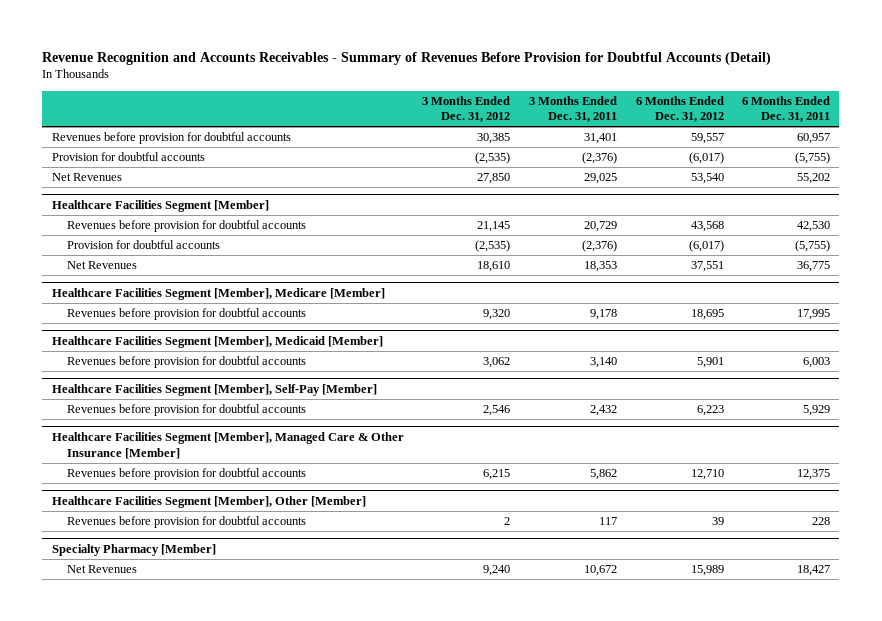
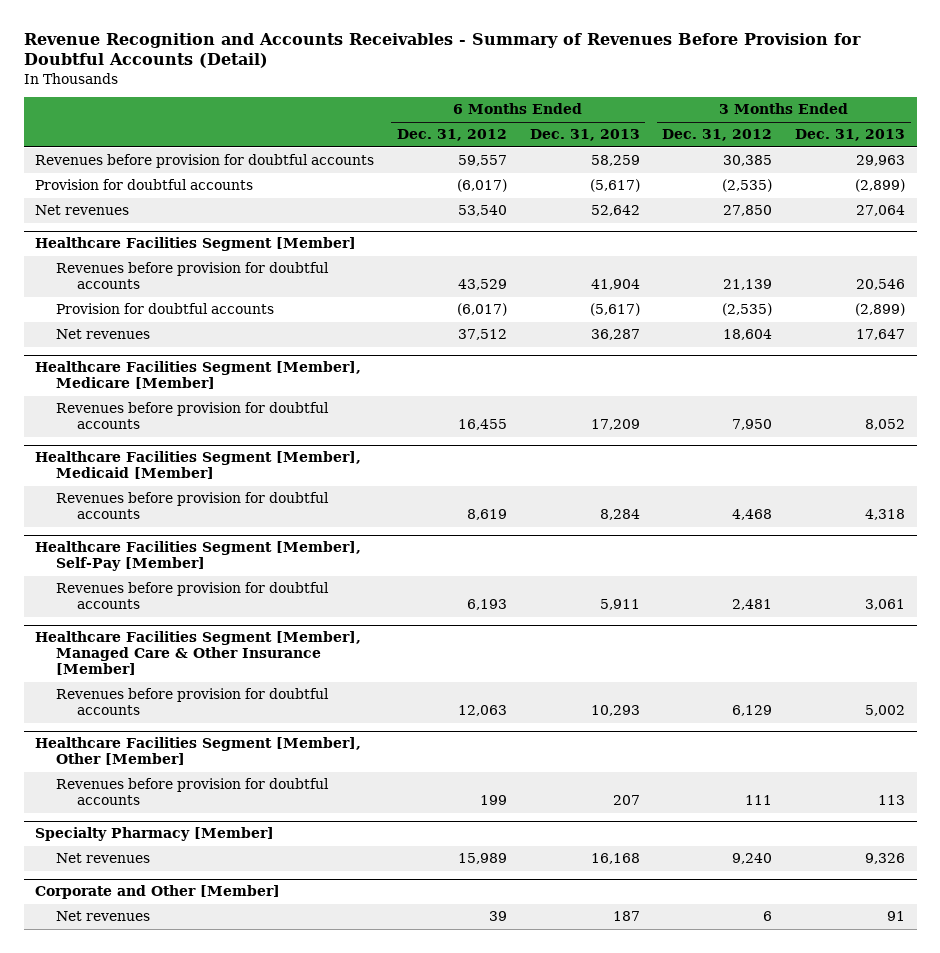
- | 3 Months Ended Dec. 31, 2012 | 3 Months Ended Dec. 31, 2011 | 6 Months Ended Dec. 31, 2012 | 6 Months Ended Dec. 31, 2011
+ | 6 Months Ended Dec. 31, 2012 | 6 Months Ended Dec. 31, 2013 | 3 Months Ended Dec. 31, 2012 | 3 Months Ended Dec. 31, 2013
- Net Revenues | 27,850 | 29,025 | 53,540 | 55,202
+ Net revenues | 53,540 | 52,642 | 27,850 | 27,064
@ Healthcare Facilities Segment [Member]
- Revenues before provision for doubtful accounts | 21,145 | 20,729 | 43,568 | 42,530
+ Revenues before provision for doubtful accounts | 43,529 | 41,904 | 21,139 | 20,546
- Net Revenues | 18,610 | 18,353 | 37,551 | 36,775
+ Net revenues | 37,512 | 36,287 | 18,604 | 17,647
@ Healthcare Facilities Segment [Member], Medicare [Member]
- Revenues before provision for doubtful accounts | 9,320 | 9,178 | 18,695 | 17,995
+ Revenues before provision for doubtful accounts | 16,455 | 17,209 | 7,950 | 8,052
@ Healthcare Facilities Segment [Member], Medicaid [Member]
- Revenues before provision for doubtful accounts | 3,062 | 3,140 | 5,901 | 6,003
+ Revenues before provision for doubtful accounts | 8,619 | 8,284 | 4,468 | 4,318
@ Healthcare Facilities Segment [Member], Self-Pay [Member]
- Revenues before provision for doubtful accounts | 2,546 | 2,432 | 6,223 | 5,929
+ Revenues before provision for doubtful accounts | 6,193 | 5,911 | 2,481 | 3,061
@ Healthcare Facilities Segment [Member], Managed Care & Other Insurance [Member]
- Revenues before provision for doubtful accounts | 6,215 | 5,862 | 12,710 | 12,375
+ Revenues before provision for doubtful accounts | 12,063 | 10,293 | 6,129 | 5,002
@ Healthcare Facilities Segment [Member], Other [Member]
- Revenues before provision for doubtful accounts | 2 | 117 | 39 | 228
+ Revenues before provision for doubtful accounts | 199 | 207 | 111 | 113
@ Specialty Pharmacy [Member]
- Net Revenues | 9,240 | 10,672 | 15,989 | 18,427
+ Net revenues | 15,989 | 16,168 | 9,240 | 9,326
+ Corporate and Other [Member]
+ Net revenues | 39 | 187 | 6 | 91

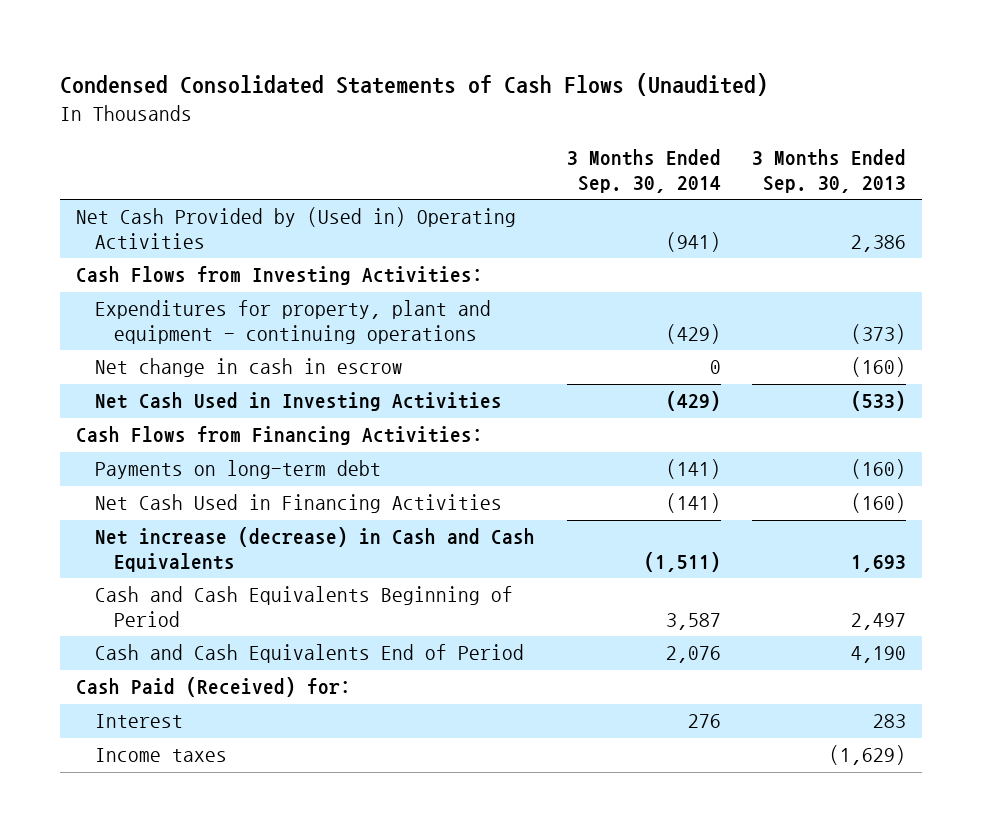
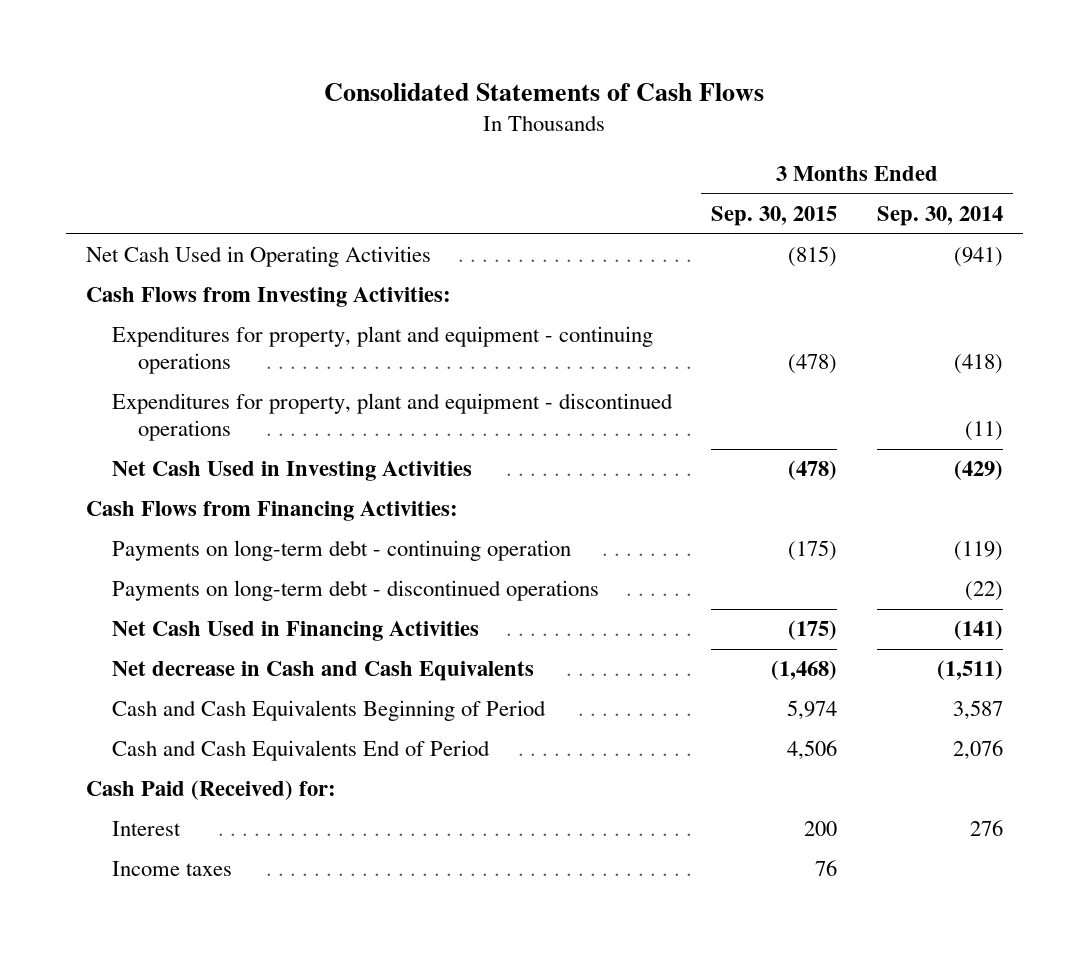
- Condensed Consolidated Statements of Cash Flows (Unaudited)
+ Consolidated Statements of Cash Flows
- | 3 Months Ended Sep. 30, 2014 | 3 Months Ended Sep. 30, 2013
+ | 3 Months Ended Sep. 30, 2015 | 3 Months Ended Sep. 30, 2014
- Net Cash Provided by (Used in) Operating Activities | (941) | 2,386
+ Net Cash Used in Operating Activities | (815) | (941)
- Expenditures for property, plant and equipment - continuing operations | (429) | (373)
- Net change in cash in escrow | 0 | (160)
+ Expenditures for property, plant and equipment - continuing operations | (478) | (418)
+ Expenditures for property, plant and equipment - discontinued operations | | (11)
- Payments on long-term debt | (141) | (160)
+ Payments on long-term debt - continuing operation | (175) | (119)
+ Payments on long-term debt - discontinued operations | | (22)
- Net increase (decrease) in Cash and Cash Equivalents | (1,511) | 1,693
+ Net decrease in Cash and Cash Equivalents | (1,468) | (1,511)

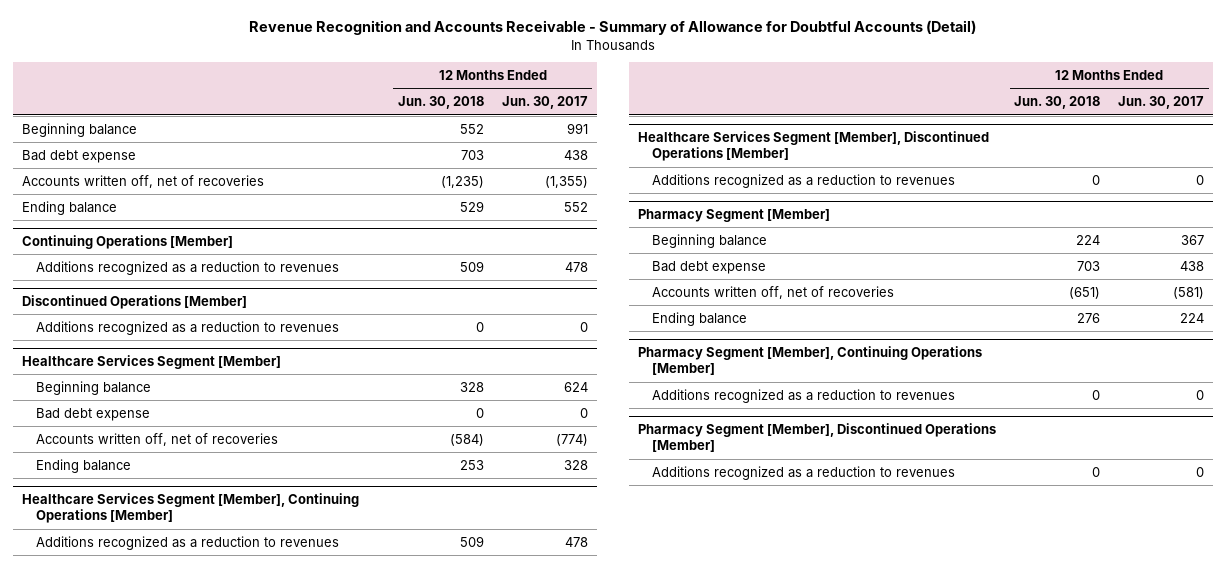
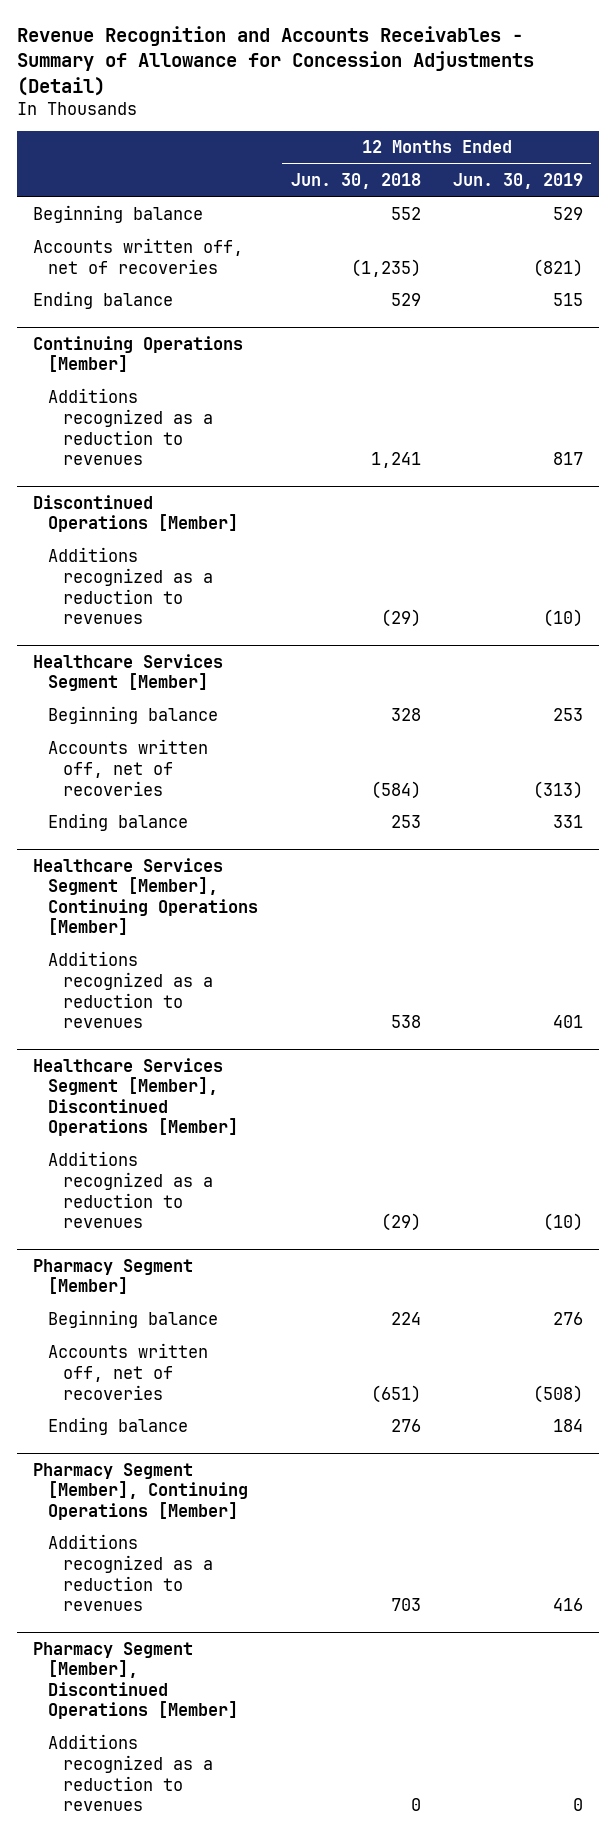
- Revenue Recognition and Accounts Receivable - Summary of Allowance for Doubtful Accounts (Detail)
+ Revenue Recognition and Accounts Receivables - Summary of Allowance for Concession Adjustments (Detail)
- | 12 Months Ended Jun. 30, 2018 | 12 Months Ended Jun. 30, 2017
+ | 12 Months Ended Jun. 30, 2018 | 12 Months Ended Jun. 30, 2019
- Bad debt expense | 703 | 438
@ Continuing Operations [Member]
- Additions recognized as a reduction to revenues | 509 | 478
+ Additions recognized as a reduction to revenues | 1,241 | 817
@ Discontinued Operations [Member]
- Additions recognized as a reduction to revenues | 0 | 0
+ Additions recognized as a reduction to revenues | (29) | (10)
@ Healthcare Services Segment [Member]
- Bad debt expense | 0 | 0
@ Healthcare Services Segment [Member], Continuing Operations [Member]
- Additions recognized as a reduction to revenues | 509 | 478
+ Additions recognized as a reduction to revenues | 538 | 401
@ Healthcare Services Segment [Member], Discontinued Operations [Member]
- Additions recognized as a reduction to revenues | 0 | 0
+ Additions recognized as a reduction to revenues | (29) | (10)
@ Pharmacy Segment [Member]
- Bad debt expense | 703 | 438
@ Pharmacy Segment [Member], Continuing Operations [Member]
- Additions recognized as a reduction to revenues | 0 | 0
+ Additions recognized as a reduction to revenues | 703 | 416

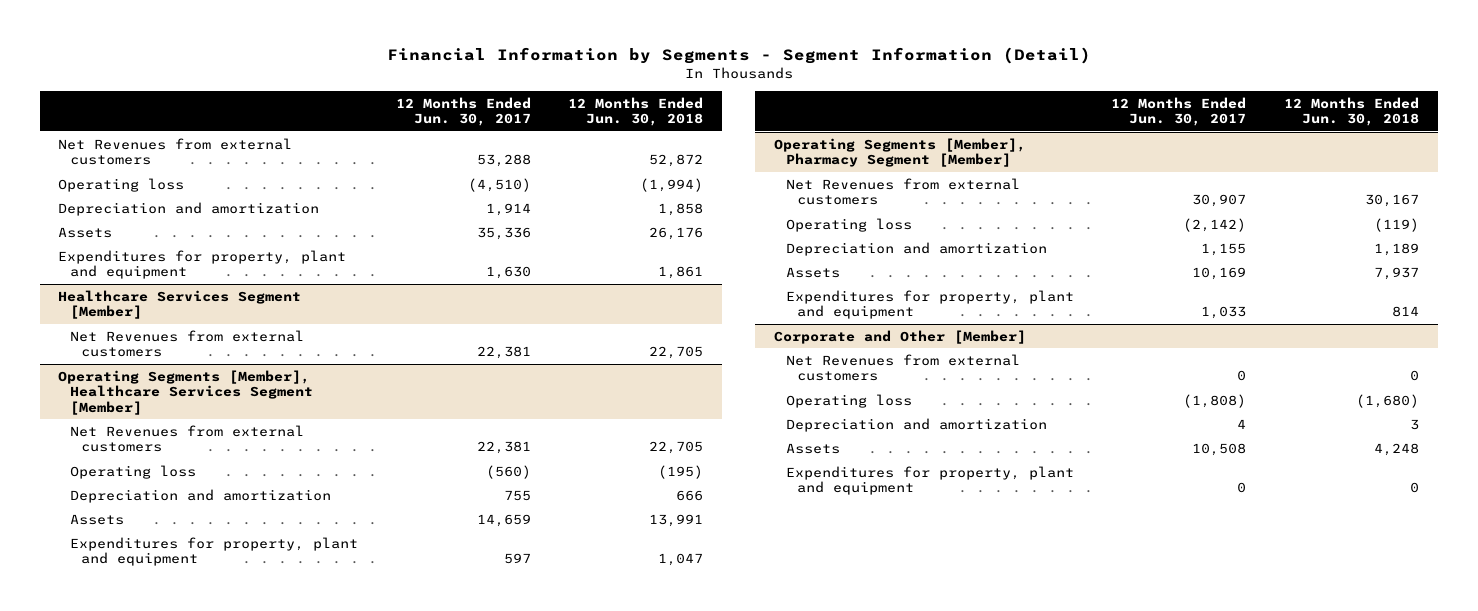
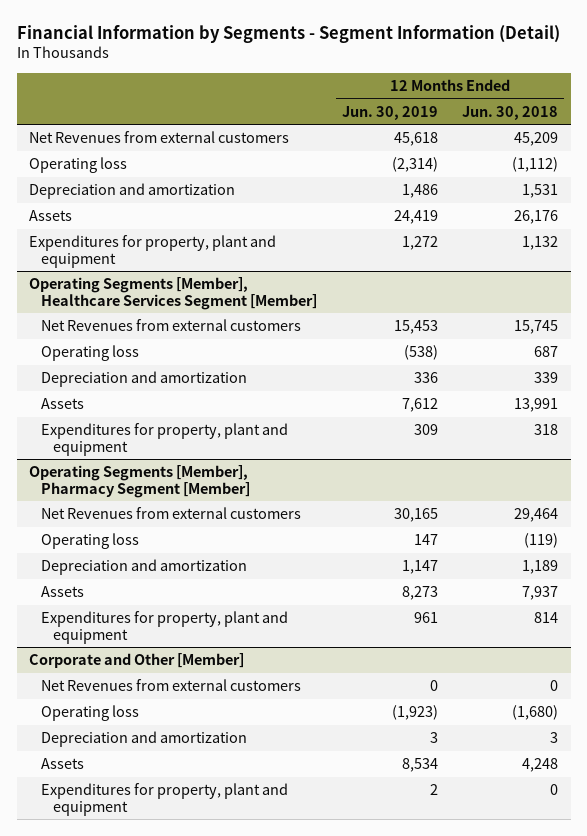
- | 12 Months Ended Jun. 30, 2017 | 12 Months Ended Jun. 30, 2018
+ | 12 Months Ended Jun. 30, 2019 | 12 Months Ended Jun. 30, 2018
- Net Revenues from external customers | 53,288 | 52,872
- Operating loss | (4,510) | (1,994)
- Depreciation and amortization | 1,914 | 1,858
+ Net Revenues from external customers | 45,618 | 45,209
+ Operating loss | (2,314) | (1,112)
+ Depreciation and amortization | 1,486 | 1,531
- Expenditures for property, plant and equipment | 1,630 | 1,861
- Healthcare Services Segment [Member]
- Net Revenues from external customers | 22,381 | 22,705
+ Expenditures for property, plant and equipment | 1,272 | 1,132
@ Operating Segments [Member], Healthcare Services Segment [Member]
- Net Revenues from external customers | 22,381 | 22,705
- Operating loss | (560) | (195)
- Depreciation and amortization | 755 | 666
+ Net Revenues from external customers | 15,453 | 15,745
+ Operating loss | (538) | 687
+ Depreciation and amortization | 336 | 339
- Expenditures for property, plant and equipment | 597 | 1,047
+ Expenditures for property, plant and equipment | 309 | 318
@ Operating Segments [Member], Pharmacy Segment [Member]
- Net Revenues from external customers | 30,907 | 30,167
+ Net Revenues from external customers | 30,165 | 29,464

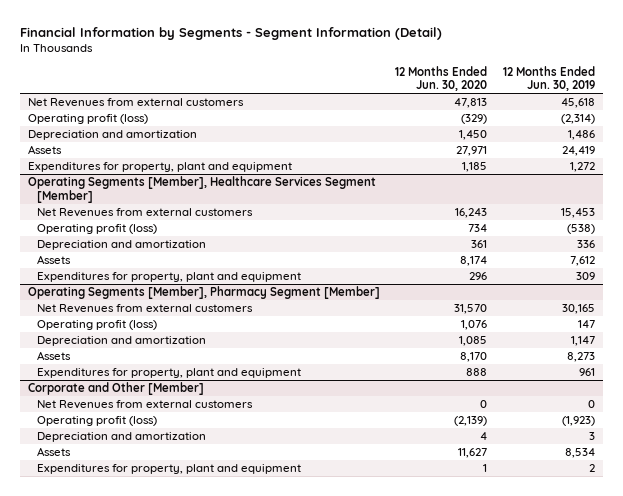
- | 12 Months Ended Jun. 30, 2019 | 12 Months Ended Jun. 30, 2018
+ | 12 Months Ended Jun. 30, 2020 | 12 Months Ended Jun. 30, 2019
- Operating loss | (2,314) | (1,112)
+ Operating profit (loss) | (329) | (2,314)
@ Operating Segments [Member], Healthcare Services Segment [Member]
- Operating loss | (538) | 687
+ Operating profit (loss) | 734 | (538)
@ Operating Segments [Member], Pharmacy Segment [Member]
- Operating loss | 147 | (119)
+ Operating profit (loss) | 1,076 | 147
@ Corporate and Other [Member]
- Operating loss | (1,923) | (1,680)
+ Operating profit (loss) | (2,139) | (1,923)

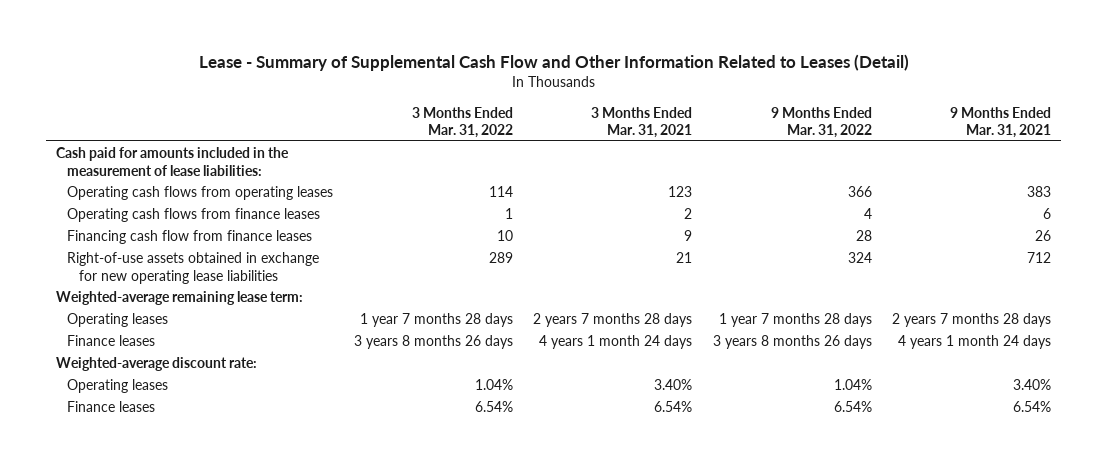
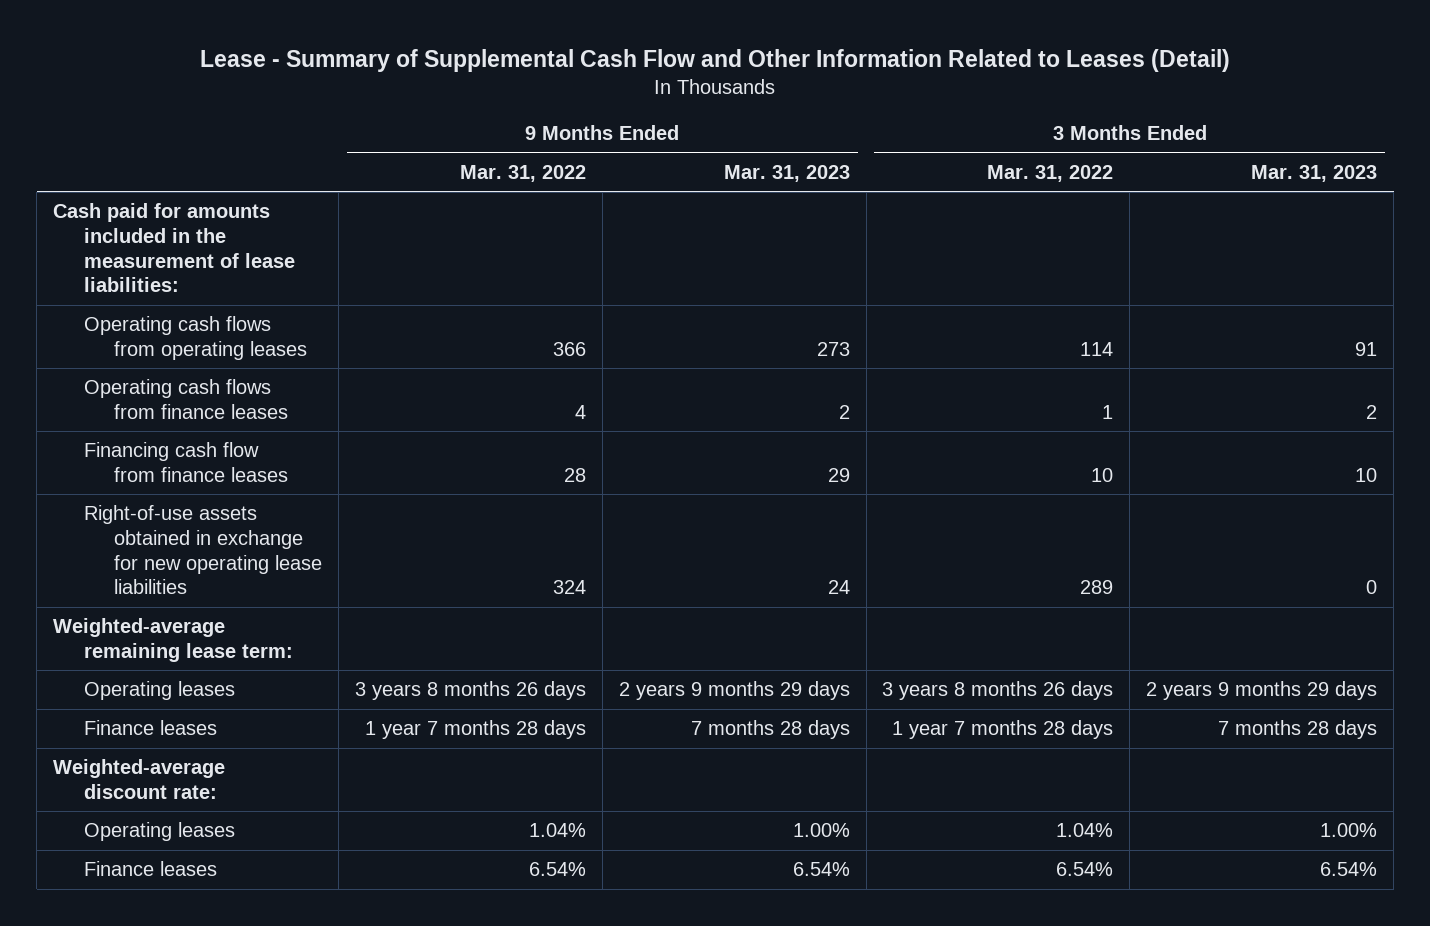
- | 3 Months Ended Mar. 31, 2022 | 3 Months Ended Mar. 31, 2021 | 9 Months Ended Mar. 31, 2022 | 9 Months Ended Mar. 31, 2021
+ | 9 Months Ended Mar. 31, 2022 | 9 Months Ended Mar. 31, 2023 | 3 Months Ended Mar. 31, 2022 | 3 Months Ended Mar. 31, 2023
- Operating leases | 1 year 7 months 28 days | 2 years 7 months 28 days | 1 year 7 months 28 days | 2 years 7 months 28 days
- Finance leases | 3 years 8 months 26 days | 4 years 1 month 24 days | 3 years 8 months 26 days | 4 years 1 month 24 days
+ Operating leases | 3 years 8 months 26 days | 2 years 9 months 29 days | 3 years 8 months 26 days | 2 years 9 months 29 days
+ Finance leases | 1 year 7 months 28 days | 7 months 28 days | 1 year 7 months 28 days | 7 months 28 days

